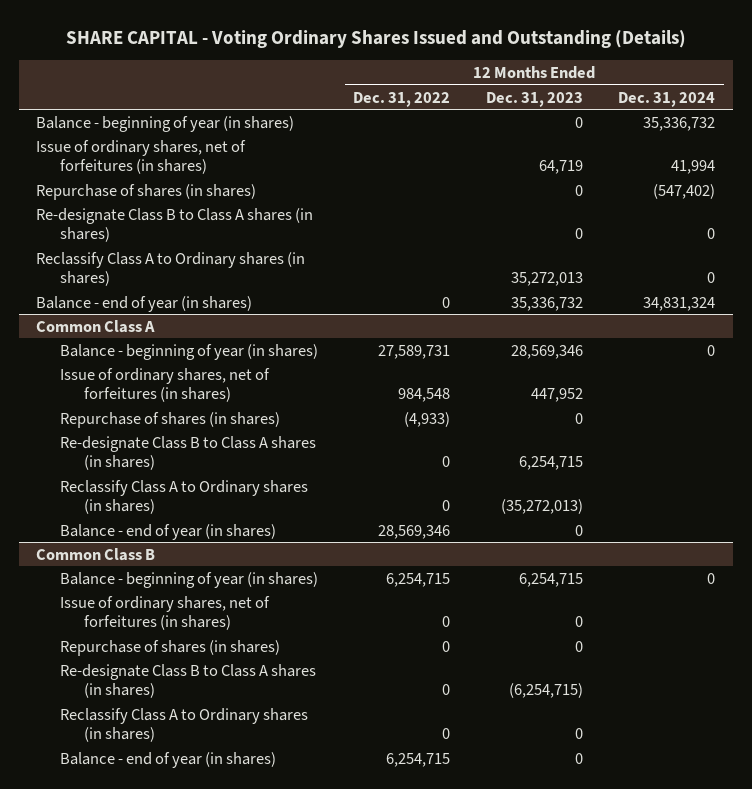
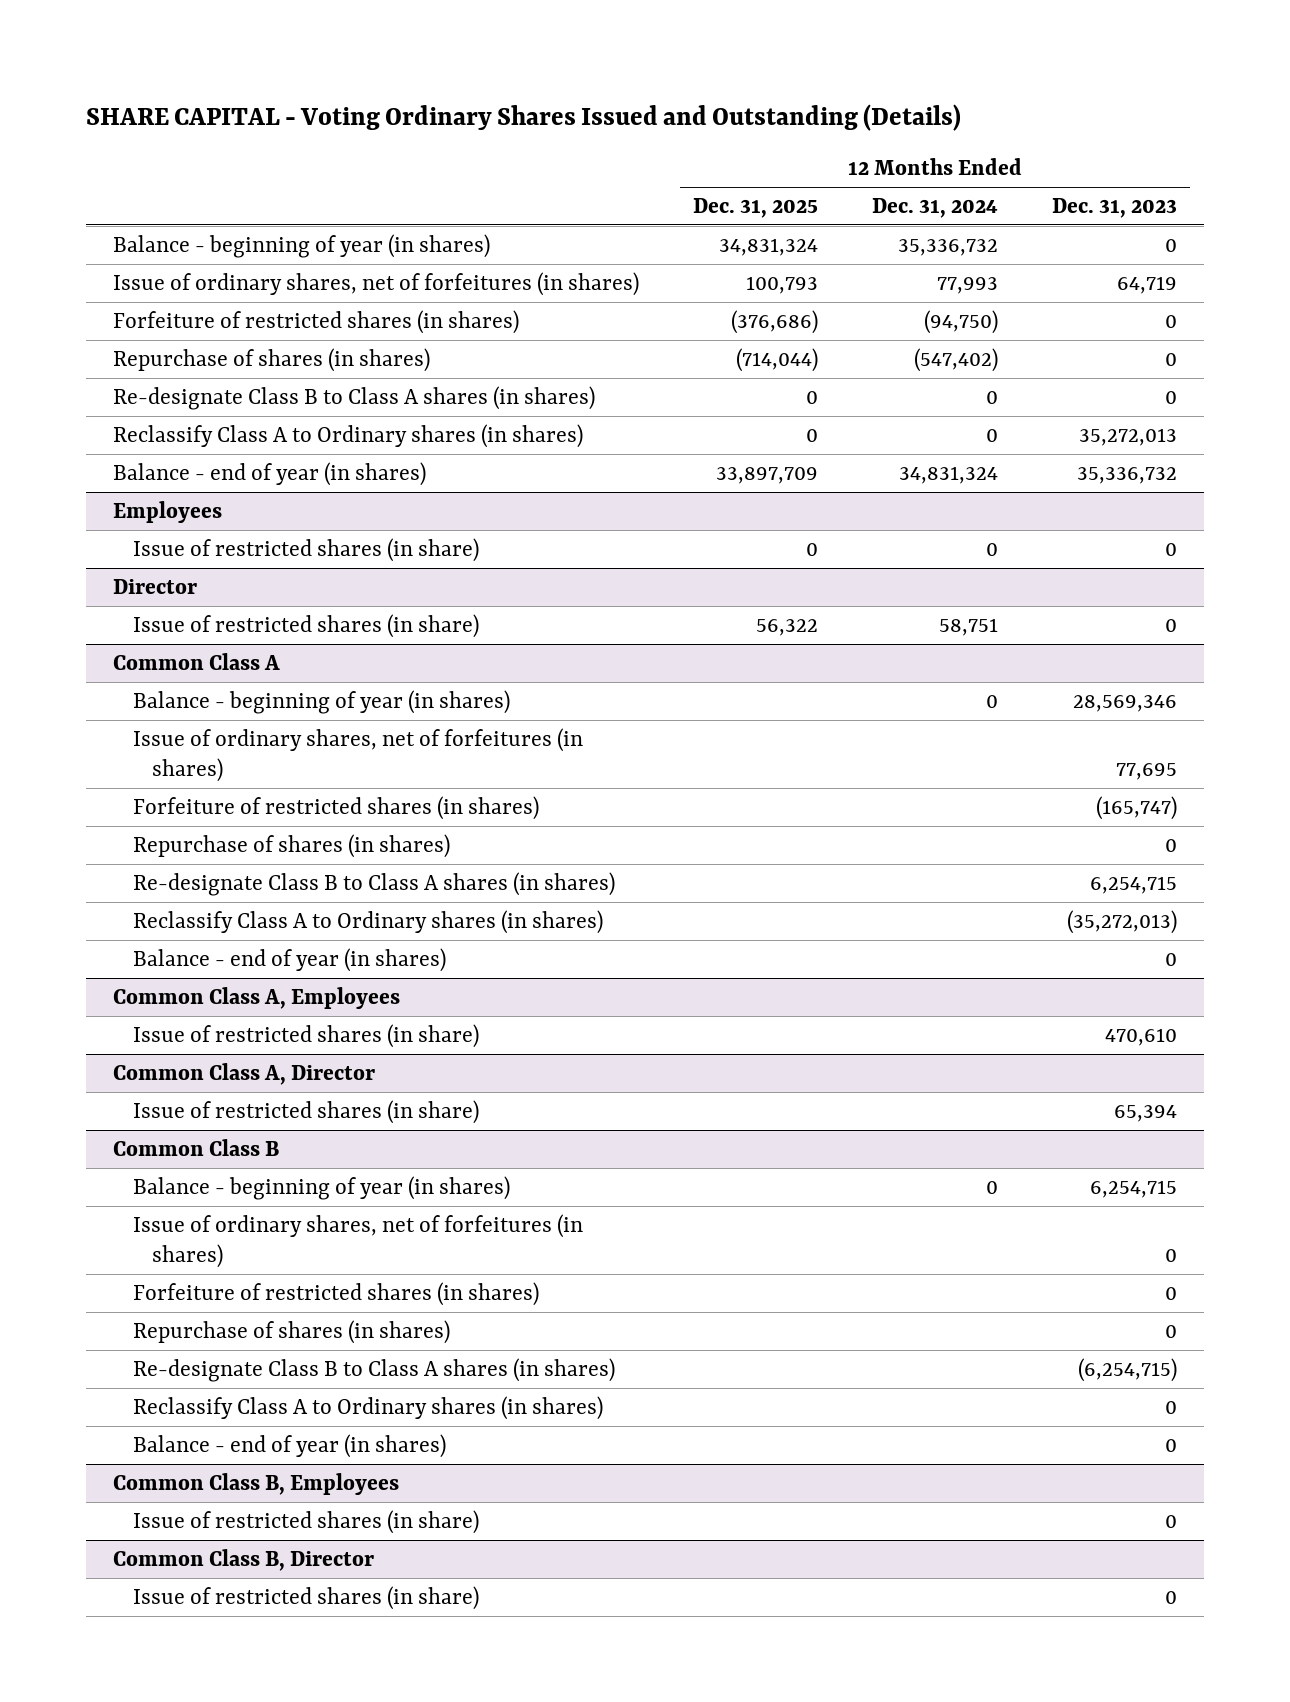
- | 12 Months Ended Dec. 31, 2022 | 12 Months Ended Dec. 31, 2023 | 12 Months Ended Dec. 31, 2024
+ | 12 Months Ended Dec. 31, 2025 | 12 Months Ended Dec. 31, 2024 | 12 Months Ended Dec. 31, 2023
- Issue of ordinary shares, net of forfeitures (in shares) | | 64,719 | 41,994
+ Issue of ordinary shares, net of forfeitures (in shares) | 100,793 | 77,993 | 64,719
+ Forfeiture of restricted shares (in shares) | (376,686) | (94,750) | 0
+ Employees
+ Issue of restricted shares (in share) | 0 | 0 | 0
+ Director
+ Issue of restricted shares (in share) | 56,322 | 58,751 | 0
@ Common Class A
- Issue of ordinary shares, net of forfeitures (in shares) | 984,548 | 447,952 |
+ Issue of ordinary shares, net of forfeitures (in shares) | | | 77,695
+ Forfeiture of restricted shares (in shares) | | | (165,747)
+ Common Class A, Employees
+ Issue of restricted shares (in share) | | | 470,610
+ Common Class A, Director
+ Issue of restricted shares (in share) | | | 65,394
@ Common Class B
+ Forfeiture of restricted shares (in shares) | | | 0
+ Common Class B, Employees
+ Issue of restricted shares (in share) | | | 0
+ Common Class B, Director
+ Issue of restricted shares (in share) | | | 0

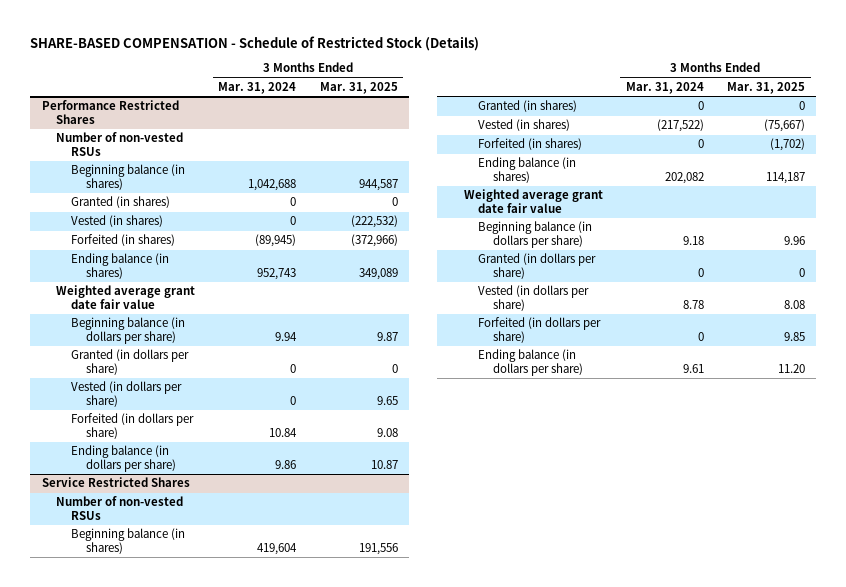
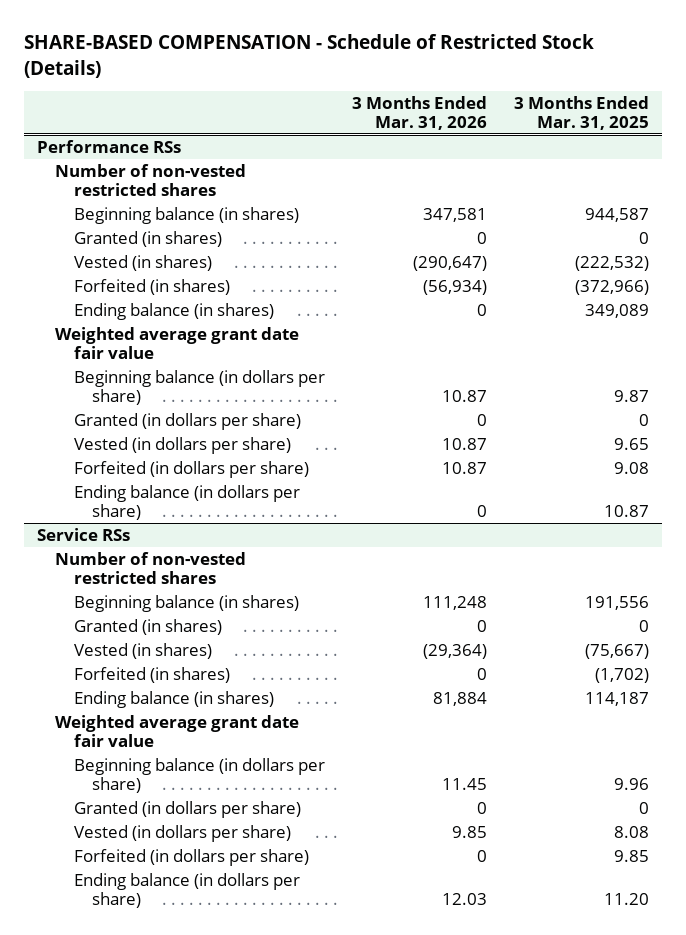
- | 3 Months Ended Mar. 31, 2024 | 3 Months Ended Mar. 31, 2025
+ | 3 Months Ended Mar. 31, 2026 | 3 Months Ended Mar. 31, 2025
- Performance Restricted Shares
- Number of non-vested RSUs
+ Performance RSs
+ Number of non-vested restricted shares
- Service Restricted Shares
- Number of non-vested RSUs
+ Service RSs
+ Number of non-vested restricted shares

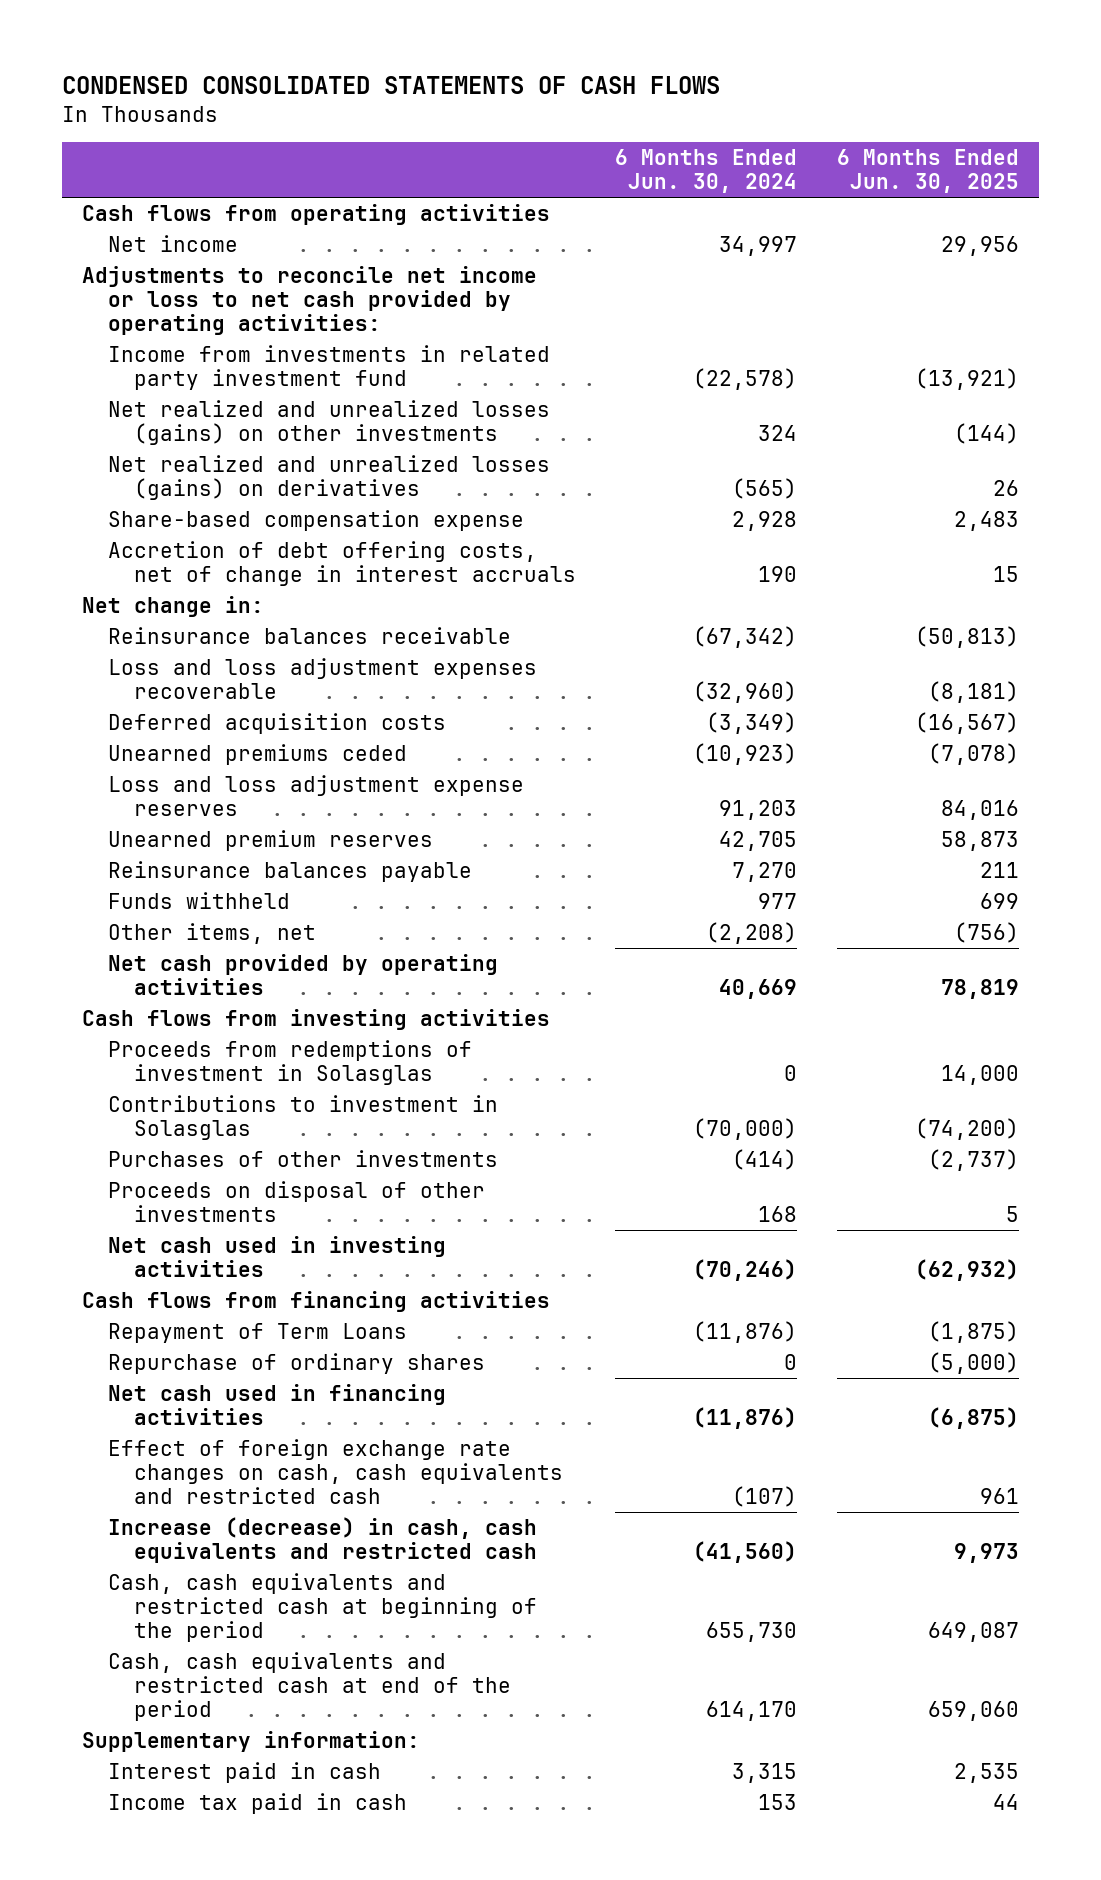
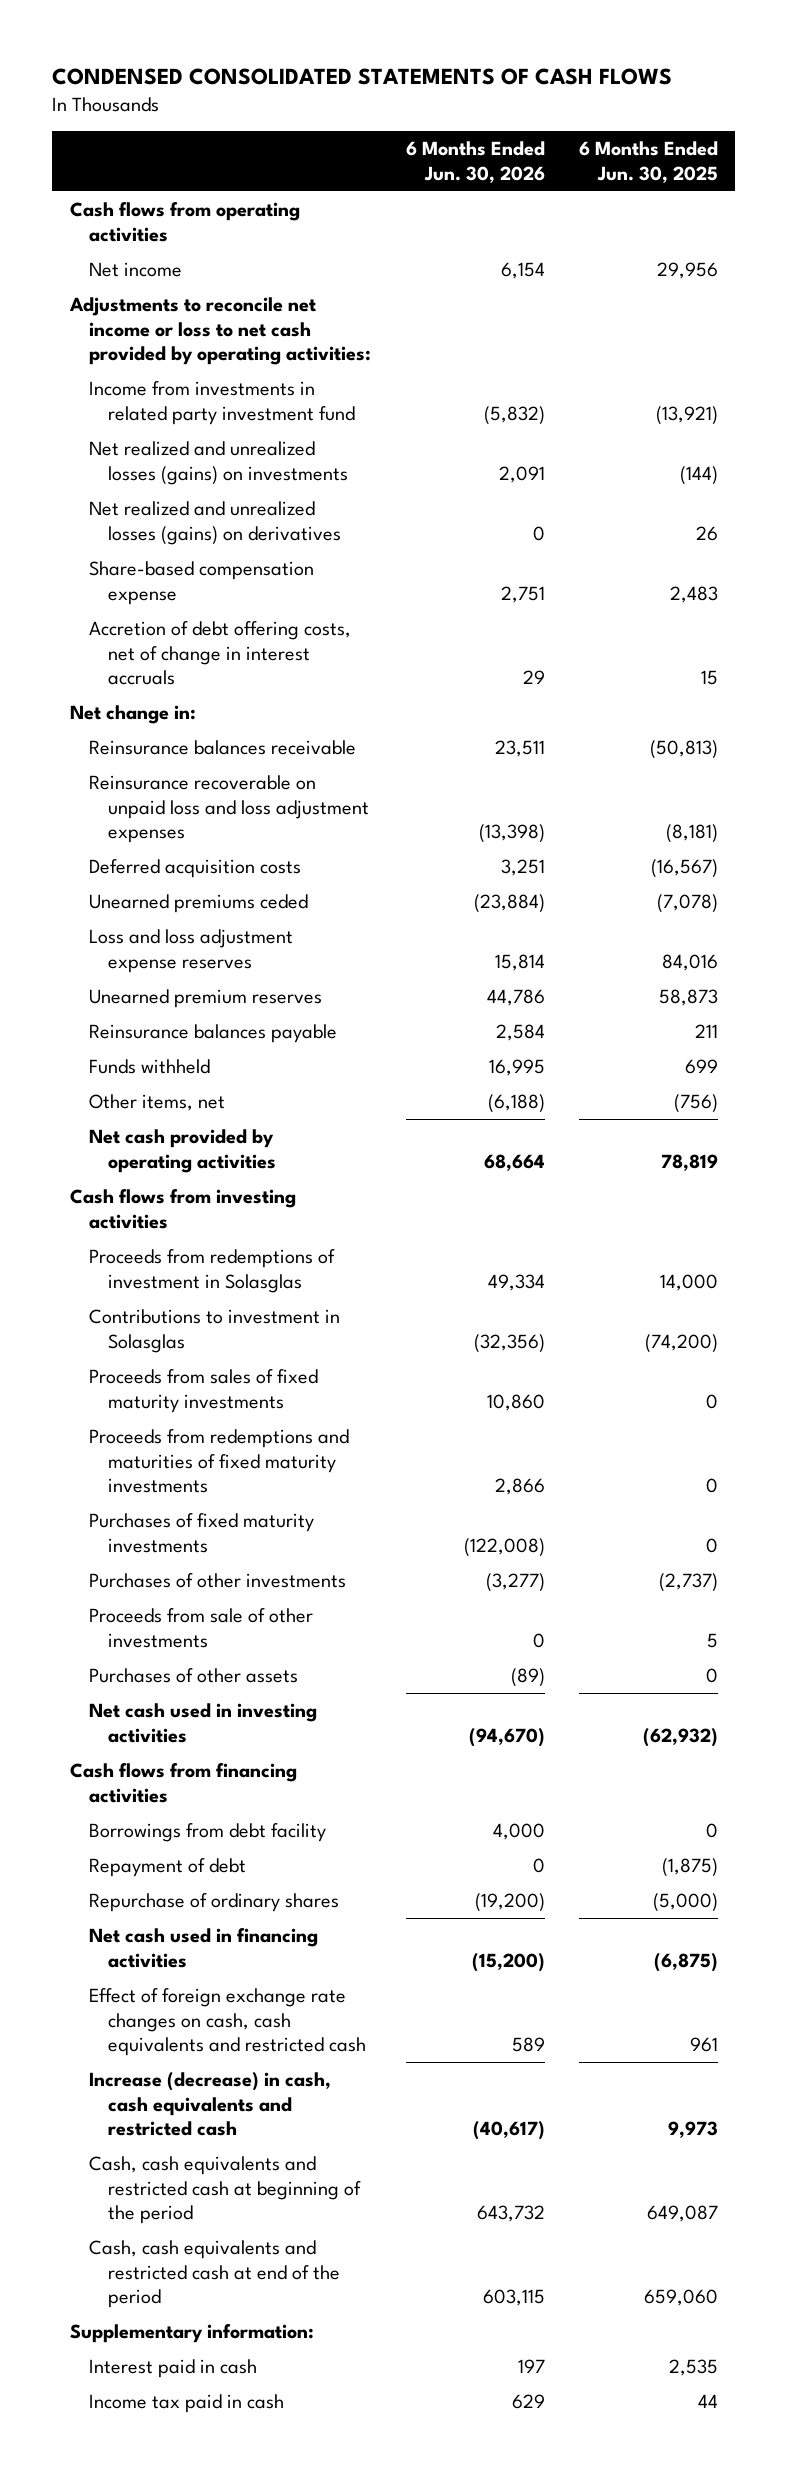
- | 6 Months Ended Jun. 30, 2024 | 6 Months Ended Jun. 30, 2025
+ | 6 Months Ended Jun. 30, 2026 | 6 Months Ended Jun. 30, 2025
- Net realized and unrealized losses (gains) on other investments | 324 | (144)
+ Net realized and unrealized losses (gains) on investments | 2,091 | (144)
- Loss and loss adjustment expenses recoverable | (32,960) | (8,181)
+ Reinsurance recoverable on unpaid loss and loss adjustment expenses | (13,398) | (8,181)
+ Proceeds from sales of fixed maturity investments | 10,860 | 0
+ Proceeds from redemptions and maturities of fixed maturity investments | 2,866 | 0
+ Purchases of fixed maturity investments | (122,008) | 0
- Proceeds on disposal of other investments | 168 | 5
+ Proceeds from sale of other investments | 0 | 5
+ Purchases of other assets | (89) | 0
- Repayment of Term Loans | (11,876) | (1,875)
+ Borrowings from debt facility | 4,000 | 0
+ Repayment of debt | 0 | (1,875)

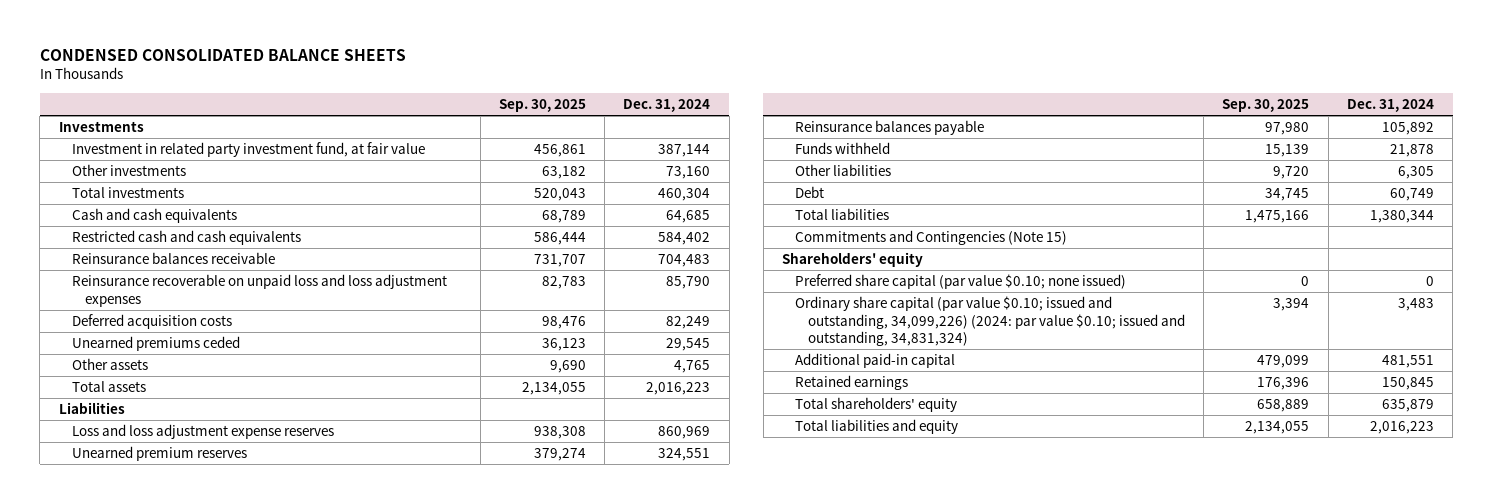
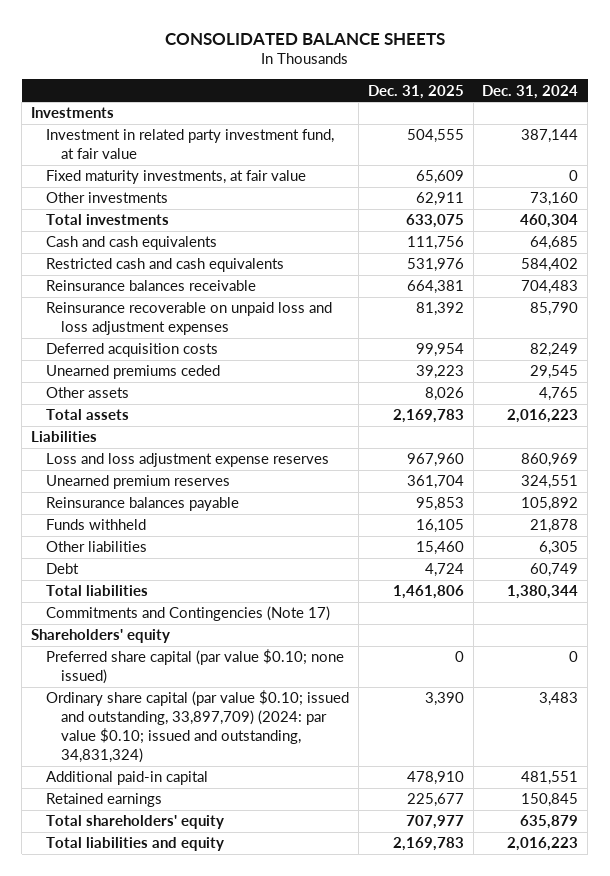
- CONDENSED CONSOLIDATED BALANCE SHEETS
+ CONSOLIDATED BALANCE SHEETS
- | Sep. 30, 2025 | Dec. 31, 2024
+ | Dec. 31, 2025 | Dec. 31, 2024
+ Fixed maturity investments, at fair value | 65,609 | 0
- Commitments and Contingencies (Note 15)
+ Commitments and Contingencies (Note 17)
- Ordinary share capital (par value $0.10; issued and outstanding, 34,099,226) (2024: par value $0.10; issued and outstanding, 34,831,324) | 3,394 | 3,483
+ Ordinary share capital (par value $0.10; issued and outstanding, 33,897,709) (2024: par value $0.10; issued and outstanding, 34,831,324) | 3,390 | 3,483

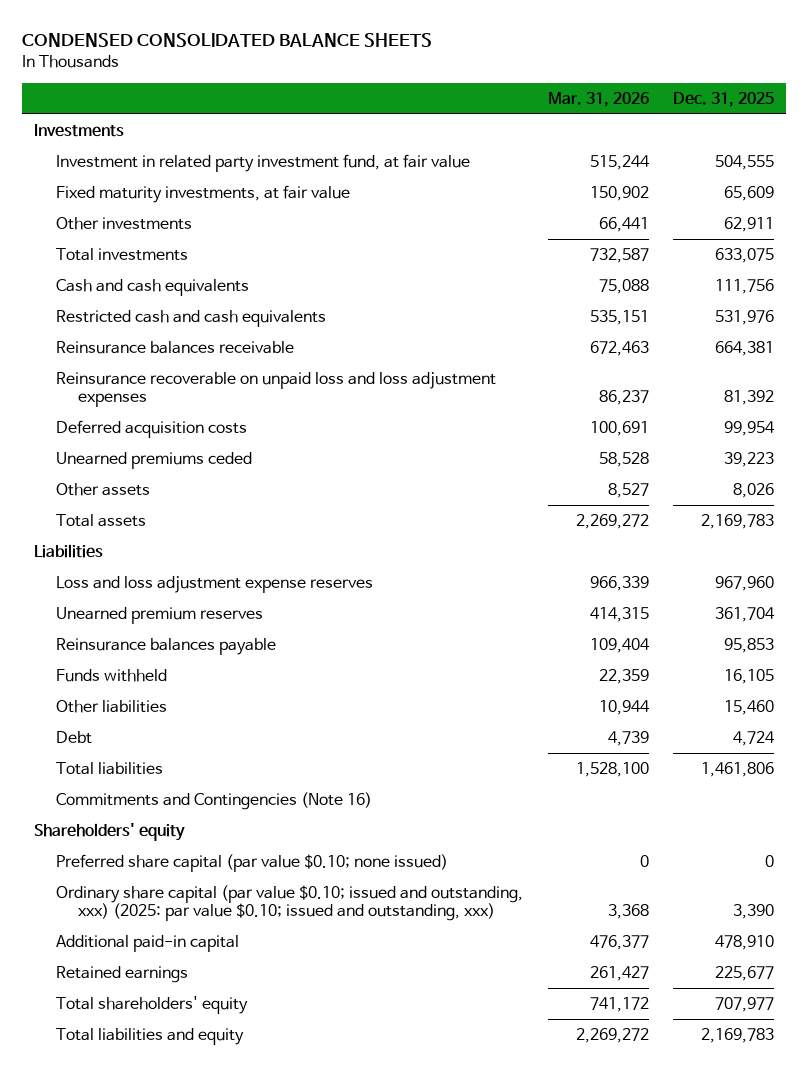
- CONSOLIDATED BALANCE SHEETS
+ CONDENSED CONSOLIDATED BALANCE SHEETS
- | Dec. 31, 2025 | Dec. 31, 2024
+ | Mar. 31, 2026 | Dec. 31, 2025
- Commitments and Contingencies (Note 17)
+ Commitments and Contingencies (Note 16)
- Ordinary share capital (par value $0.10; issued and outstanding, 33,897,709) (2024: par value $0.10; issued and outstanding, 34,831,324) | 3,390 | 3,483
+ Ordinary share capital (par value $0.10; issued and outstanding, xxx) (2025: par value $0.10; issued and outstanding, xxx) | 3,368 | 3,390

